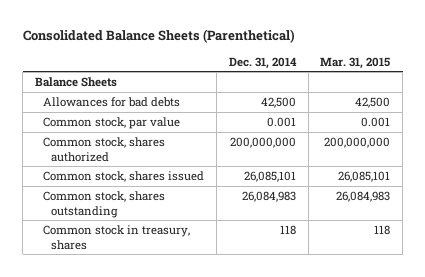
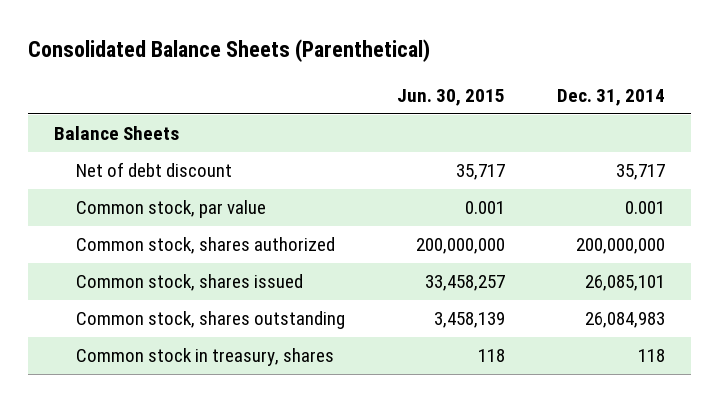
- | Dec. 31, 2014 | Mar. 31, 2015
+ | Jun. 30, 2015 | Dec. 31, 2014
- Allowances for bad debts | 42,500 | 42,500
+ Net of debt discount | 35,717 | 35,717

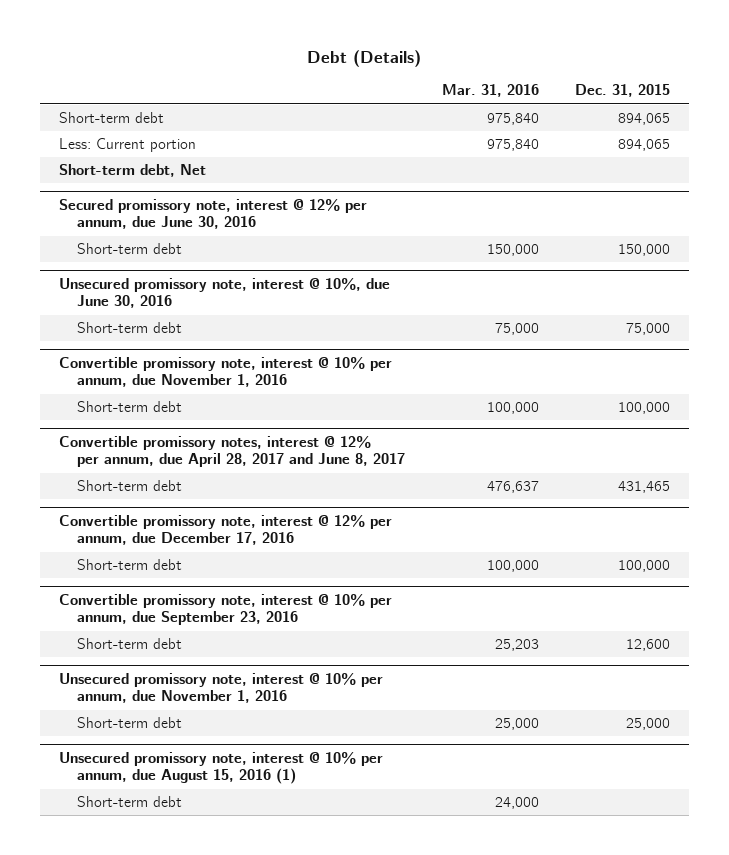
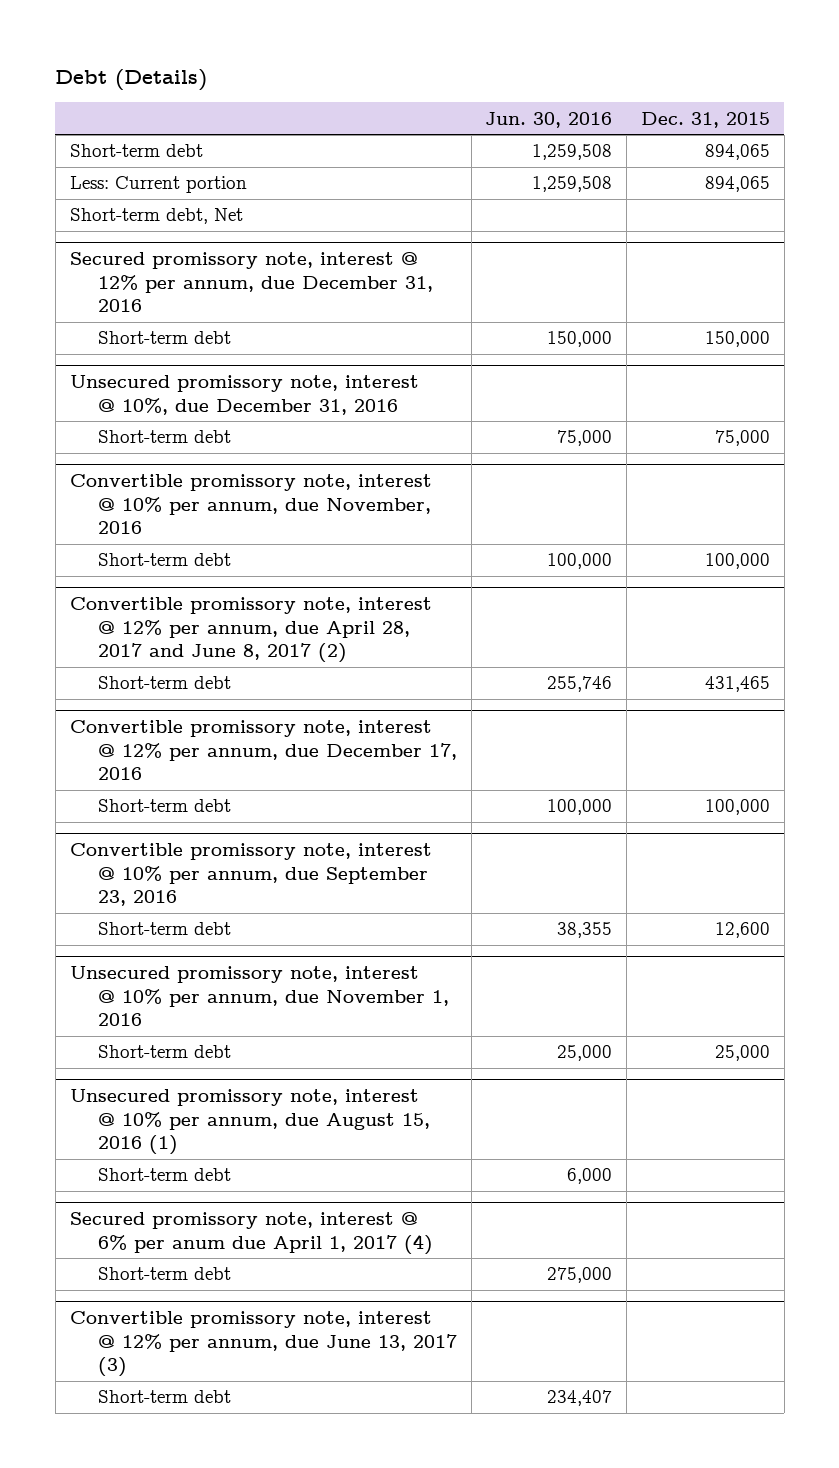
- | Mar. 31, 2016 | Dec. 31, 2015
+ | Jun. 30, 2016 | Dec. 31, 2015
- Secured promissory note, interest @ 12% per annum, due June 30, 2016
+ Secured promissory note, interest @ 12% per annum, due December 31, 2016
- Unsecured promissory note, interest @ 10%, due June 30, 2016
+ Unsecured promissory note, interest @ 10%, due December 31, 2016
- Convertible promissory note, interest @ 10% per annum, due November 1, 2016
+ Convertible promissory note, interest @ 10% per annum, due November, 2016
- Convertible promissory notes, interest @ 12% per annum, due April 28, 2017 and June 8, 2017
+ Convertible promissory note, interest @ 12% per annum, due April 28, 2017 and June 8, 2017 (2)
+ Secured promissory note, interest @ 6% per anum due April 1, 2017 (4)
+ Short-term debt | 275,000 |
+ Convertible promissory note, interest @ 12% per annum, due June 13, 2017 (3)
+ Short-term debt | 234,407 |

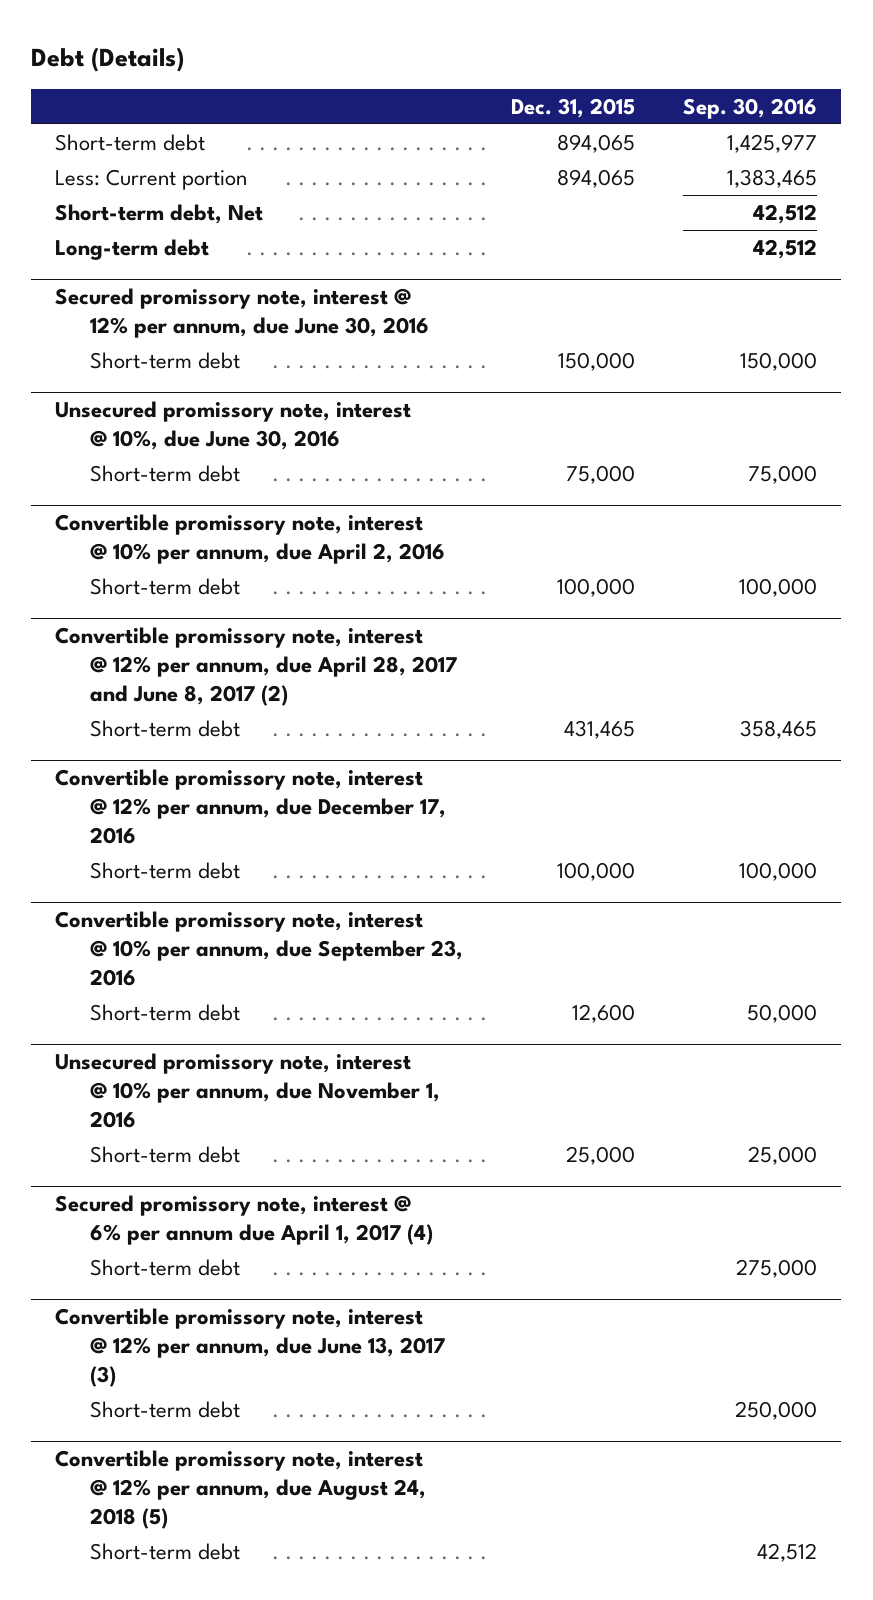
- | Jun. 30, 2016 | Dec. 31, 2015
+ | Dec. 31, 2015 | Sep. 30, 2016
- Secured promissory note, interest @ 12% per annum, due December 31, 2016
+ Long-term debt | | 42,512
+ Secured promissory note, interest @ 12% per annum, due June 30, 2016
- Unsecured promissory note, interest @ 10%, due December 31, 2016
+ Unsecured promissory note, interest @ 10%, due June 30, 2016
- Convertible promissory note, interest @ 10% per annum, due November, 2016
+ Convertible promissory note, interest @ 10% per annum, due April 2, 2016
- Unsecured promissory note, interest @ 10% per annum, due August 15, 2016 (1)
- Short-term debt | 6,000 |
- Secured promissory note, interest @ 6% per anum due April 1, 2017 (4)
+ Secured promissory note, interest @ 6% per annum due April 1, 2017 (4)
+ Convertible promissory note, interest @ 12% per annum, due August 24, 2018 (5)
+ Short-term debt | | 42,512

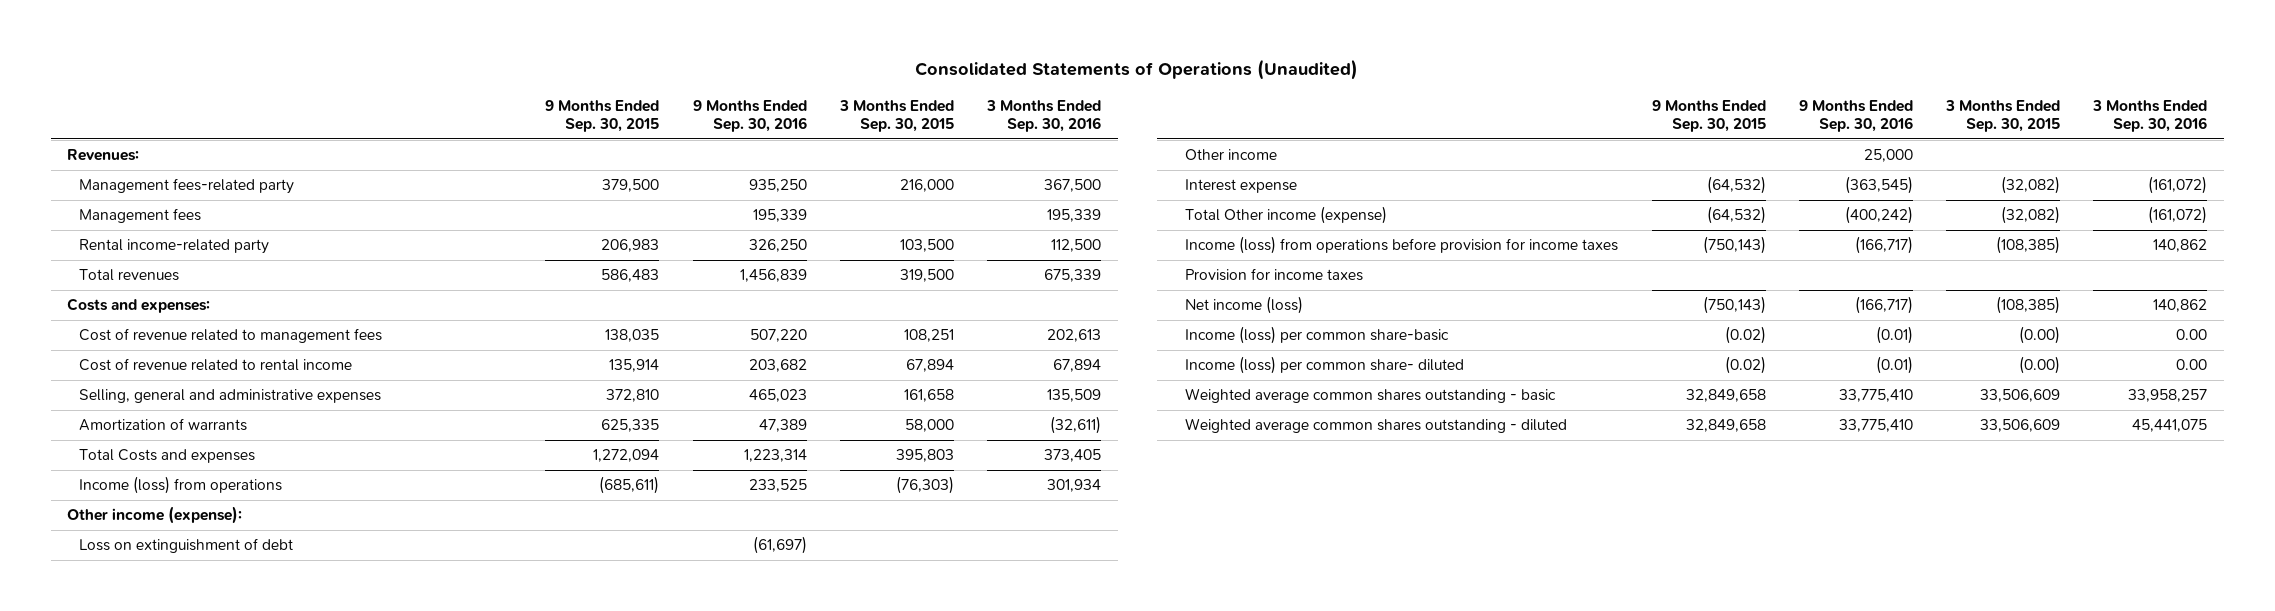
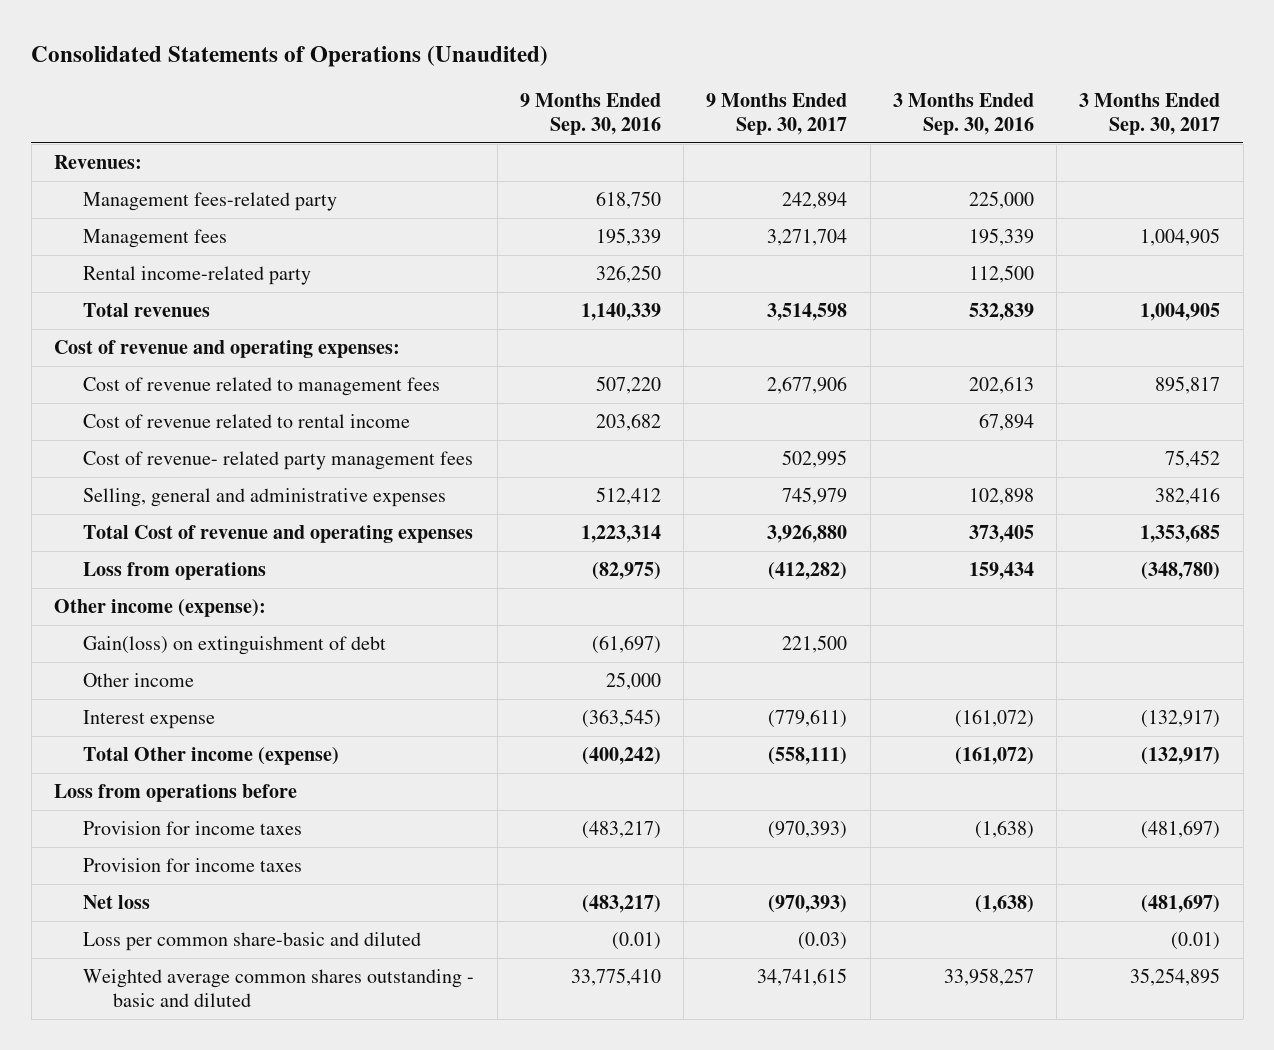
- | 9 Months Ended Sep. 30, 2015 | 9 Months Ended Sep. 30, 2016 | 3 Months Ended Sep. 30, 2015 | 3 Months Ended Sep. 30, 2016
+ | 9 Months Ended Sep. 30, 2016 | 9 Months Ended Sep. 30, 2017 | 3 Months Ended Sep. 30, 2016 | 3 Months Ended Sep. 30, 2017
- Management fees-related party | 379,500 | 935,250 | 216,000 | 367,500
+ Management fees-related party | 618,750 | 242,894 | 225,000 |
- Total revenues | 586,483 | 1,456,839 | 319,500 | 675,339
- Costs and expenses:
+ Total revenues | 1,140,339 | 3,514,598 | 532,839 | 1,004,905
+ Cost of revenue and operating expenses:
- Selling, general and administrative expenses | 372,810 | 465,023 | 161,658 | 135,509
- Amortization of warrants | 625,335 | 47,389 | 58,000 | (32,611)
- Total Costs and expenses | 1,272,094 | 1,223,314 | 395,803 | 373,405
- Income (loss) from operations | (685,611) | 233,525 | (76,303) | 301,934
+ Cost of revenue- related party management fees | | 502,995 | | 75,452
+ Selling, general and administrative expenses | 512,412 | 745,979 | 102,898 | 382,416
+ Total Cost of revenue and operating expenses | 1,223,314 | 3,926,880 | 373,405 | 1,353,685
+ Loss from operations | (82,975) | (412,282) | 159,434 | (348,780)
- Loss on extinguishment of debt | | (61,697) | |
+ Gain(loss) on extinguishment of debt | (61,697) | 221,500 | |
- Income (loss) from operations before provision for income taxes | (750,143) | (166,717) | (108,385) | 140,862
+ Loss from operations before
+ Provision for income taxes | (483,217) | (970,393) | (1,638) | (481,697)
- Net income (loss) | (750,143) | (166,717) | (108,385) | 140,862
- Income (loss) per common share-basic | (0.02) | (0.01) | (0.00) | 0.00
- Income (loss) per common share- diluted | (0.02) | (0.01) | (0.00) | 0.00
- Weighted average common shares outstanding - basic | 32,849,658 | 33,775,410 | 33,506,609 | 33,958,257
- Weighted average common shares outstanding - diluted | 32,849,658 | 33,775,410 | 33,506,609 | 45,441,075
+ Net loss | (483,217) | (970,393) | (1,638) | (481,697)
+ Loss per common share-basic and diluted | (0.01) | (0.03) | | (0.01)
+ Weighted average common shares outstanding - basic and diluted | 33,775,410 | 34,741,615 | 33,958,257 | 35,254,895

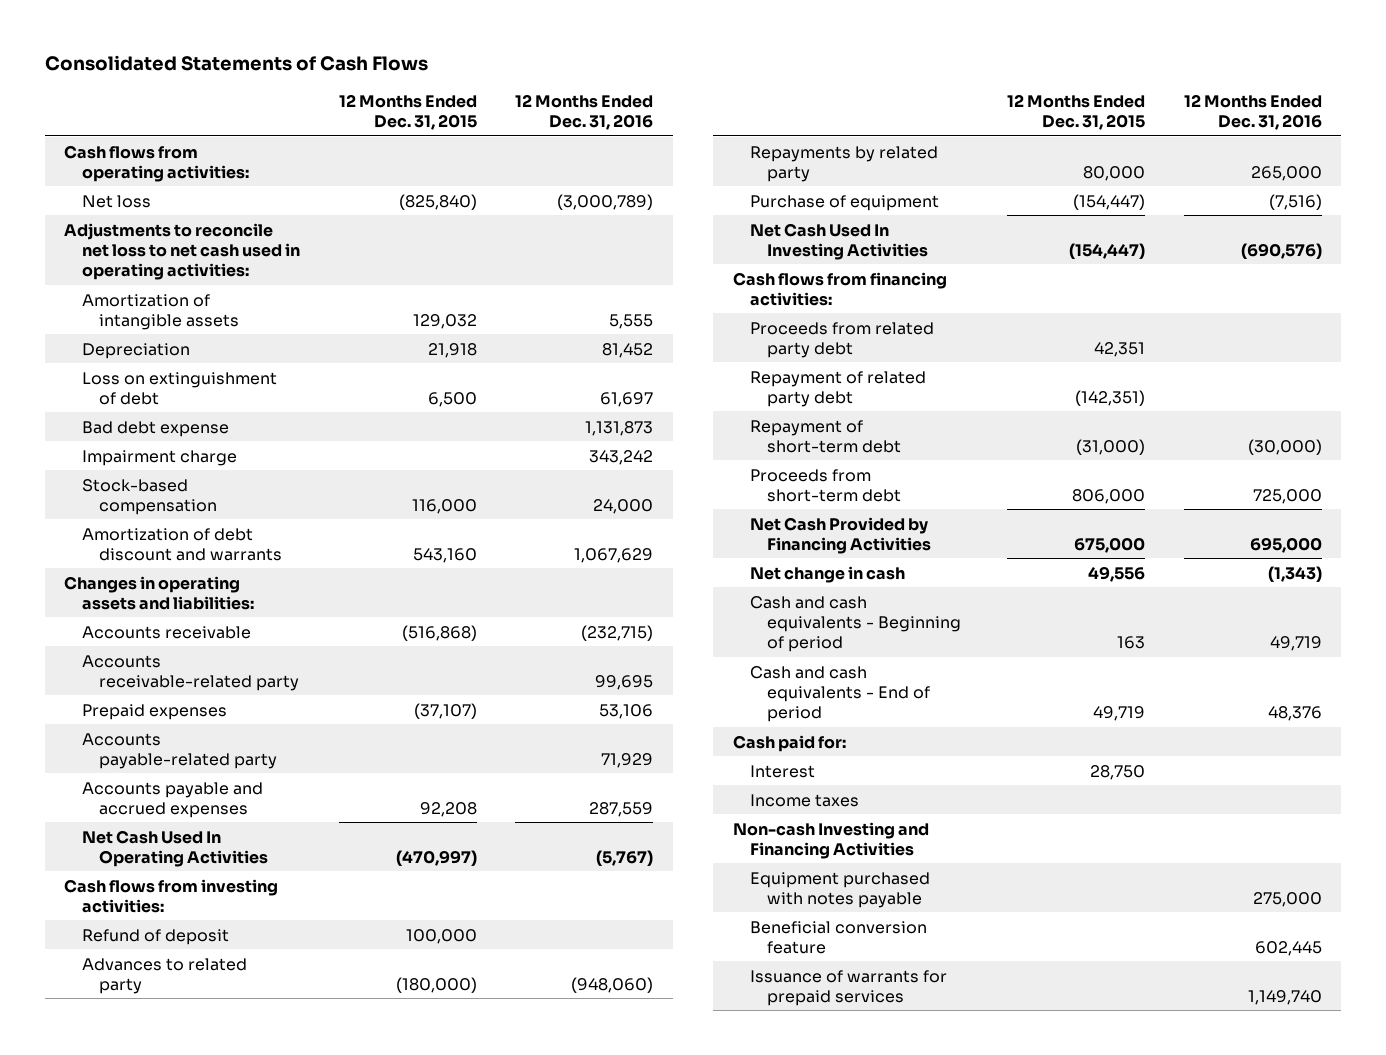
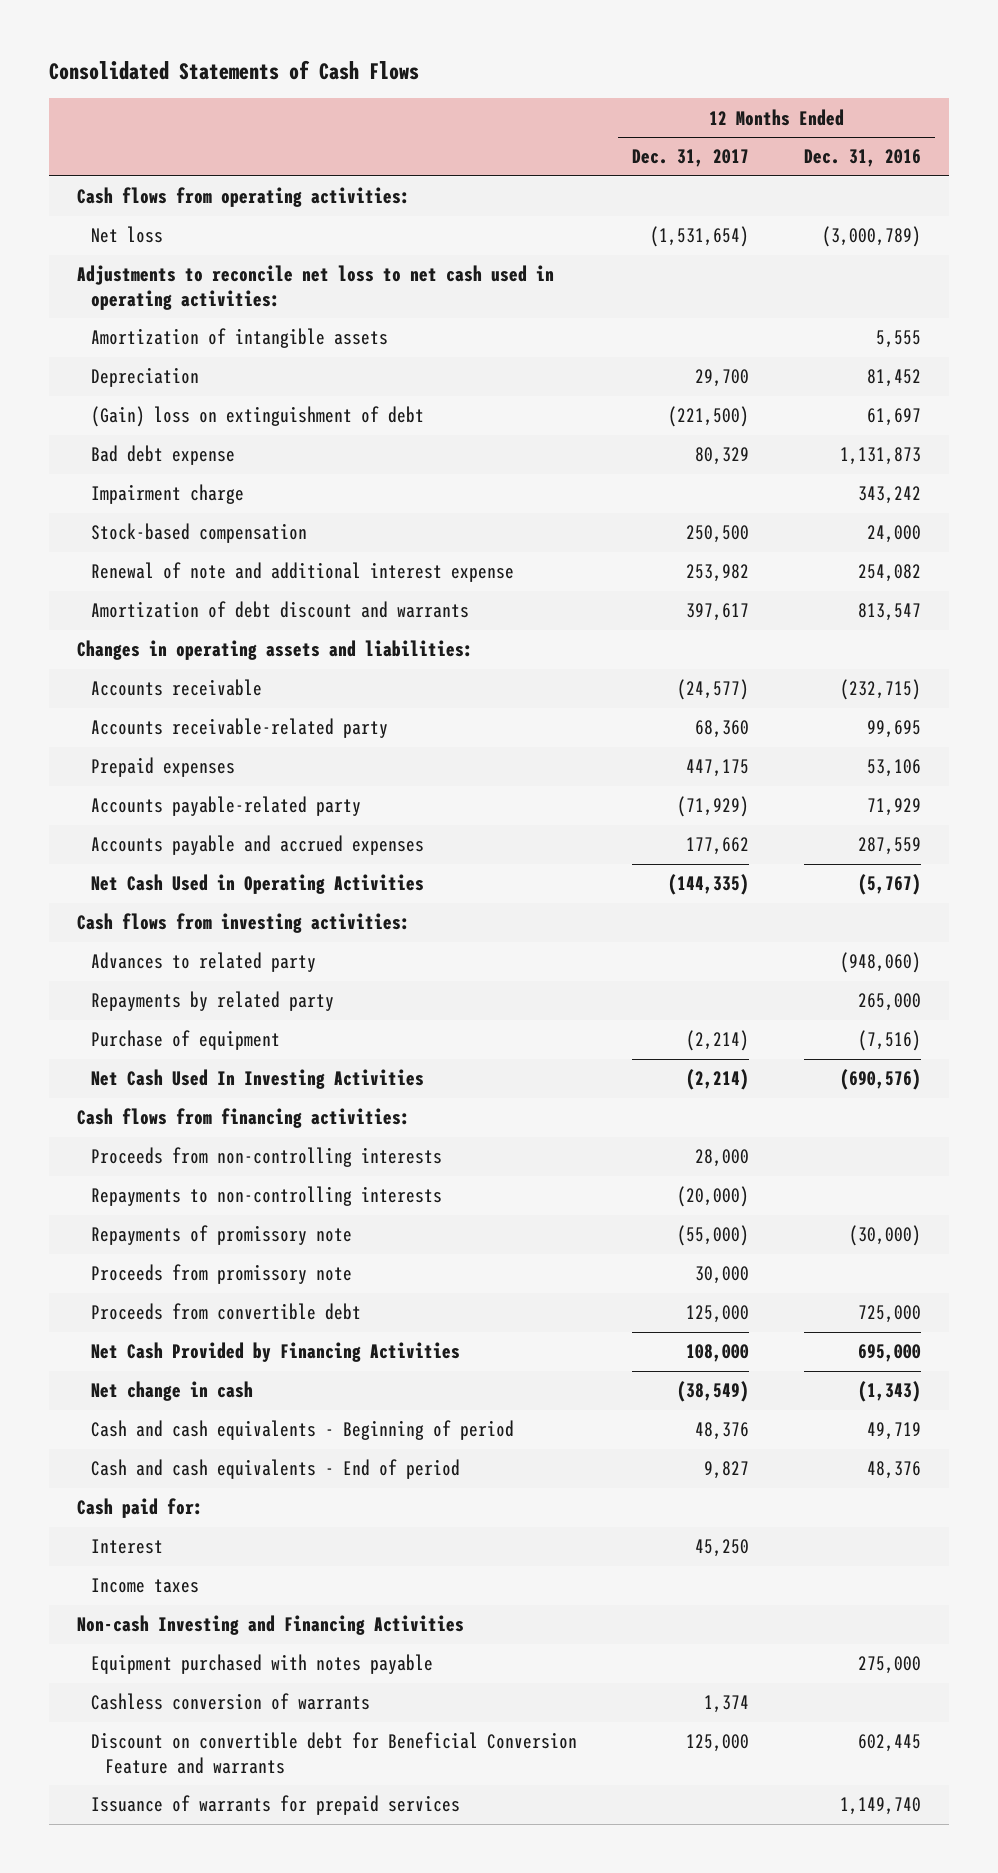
- | 12 Months Ended Dec. 31, 2015 | 12 Months Ended Dec. 31, 2016
+ | 12 Months Ended Dec. 31, 2017 | 12 Months Ended Dec. 31, 2016
- Loss on extinguishment of debt | 6,500 | 61,697
+ (Gain) loss on extinguishment of debt | (221,500) | 61,697
- Amortization of debt discount and warrants | 543,160 | 1,067,629
+ Renewal of note and additional interest expense | 253,982 | 254,082
+ Amortization of debt discount and warrants | 397,617 | 813,547
- Net Cash Used In Operating Activities | (470,997) | (5,767)
+ Net Cash Used in Operating Activities | (144,335) | (5,767)
- Refund of deposit | 100,000 |
- Proceeds from related party debt | 42,351 |
- Repayment of related party debt | (142,351) |
- Repayment of short-term debt | (31,000) | (30,000)
- Proceeds from short-term debt | 806,000 | 725,000
+ Proceeds from non-controlling interests | 28,000 |
+ Repayments to non-controlling interests | (20,000) |
+ Repayments of promissory note | (55,000) | (30,000)
+ Proceeds from promissory note | 30,000 |
+ Proceeds from convertible debt | 125,000 | 725,000
- Beneficial conversion feature | | 602,445
+ Cashless conversion of warrants | 1,374 |
+ Discount on convertible debt for Beneficial Conversion Feature and warrants | 125,000 | 602,445

